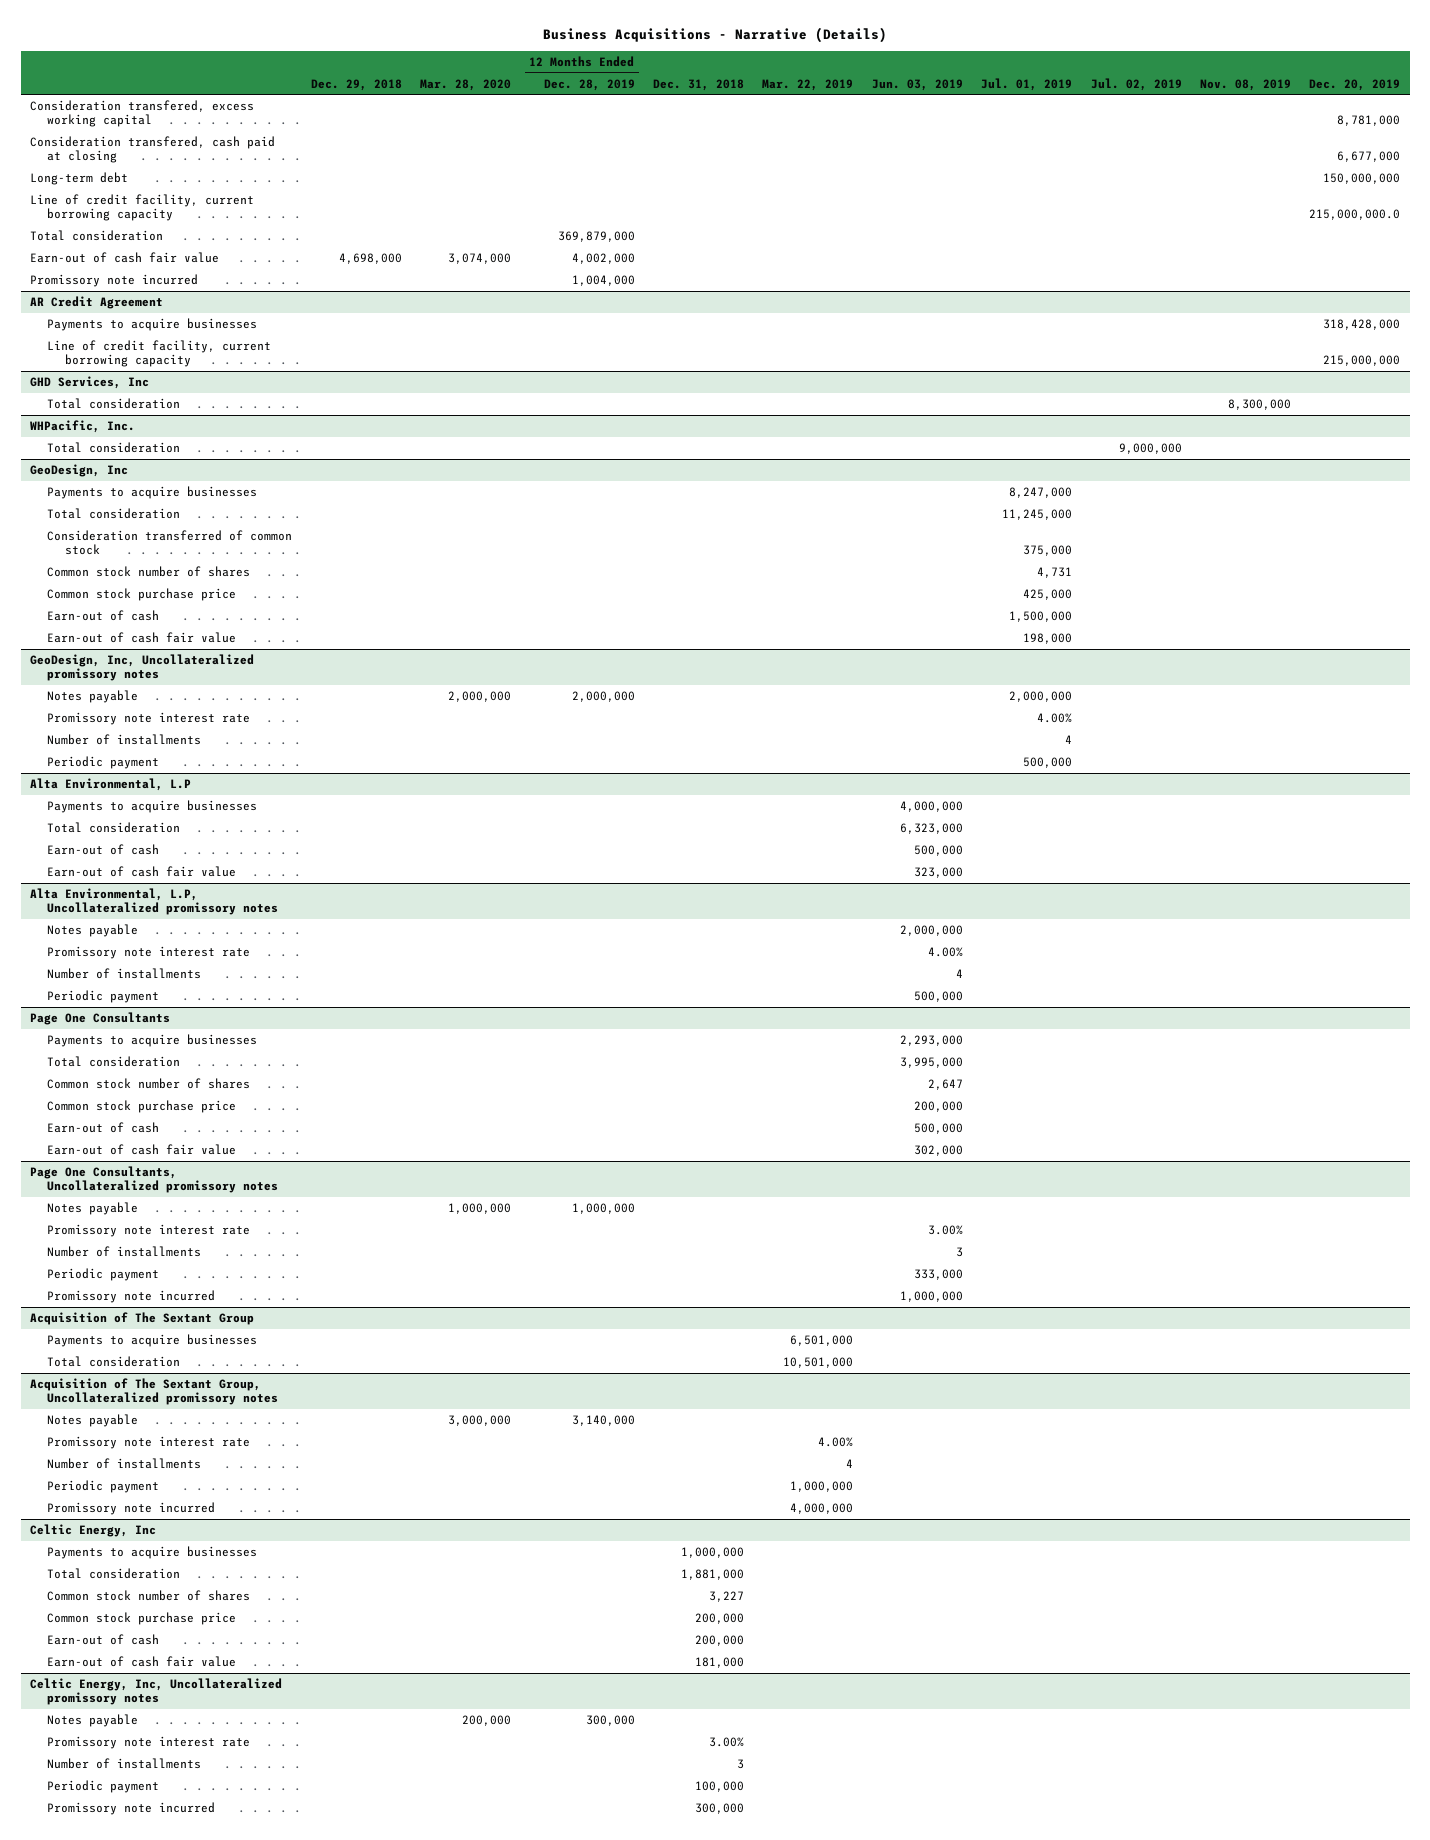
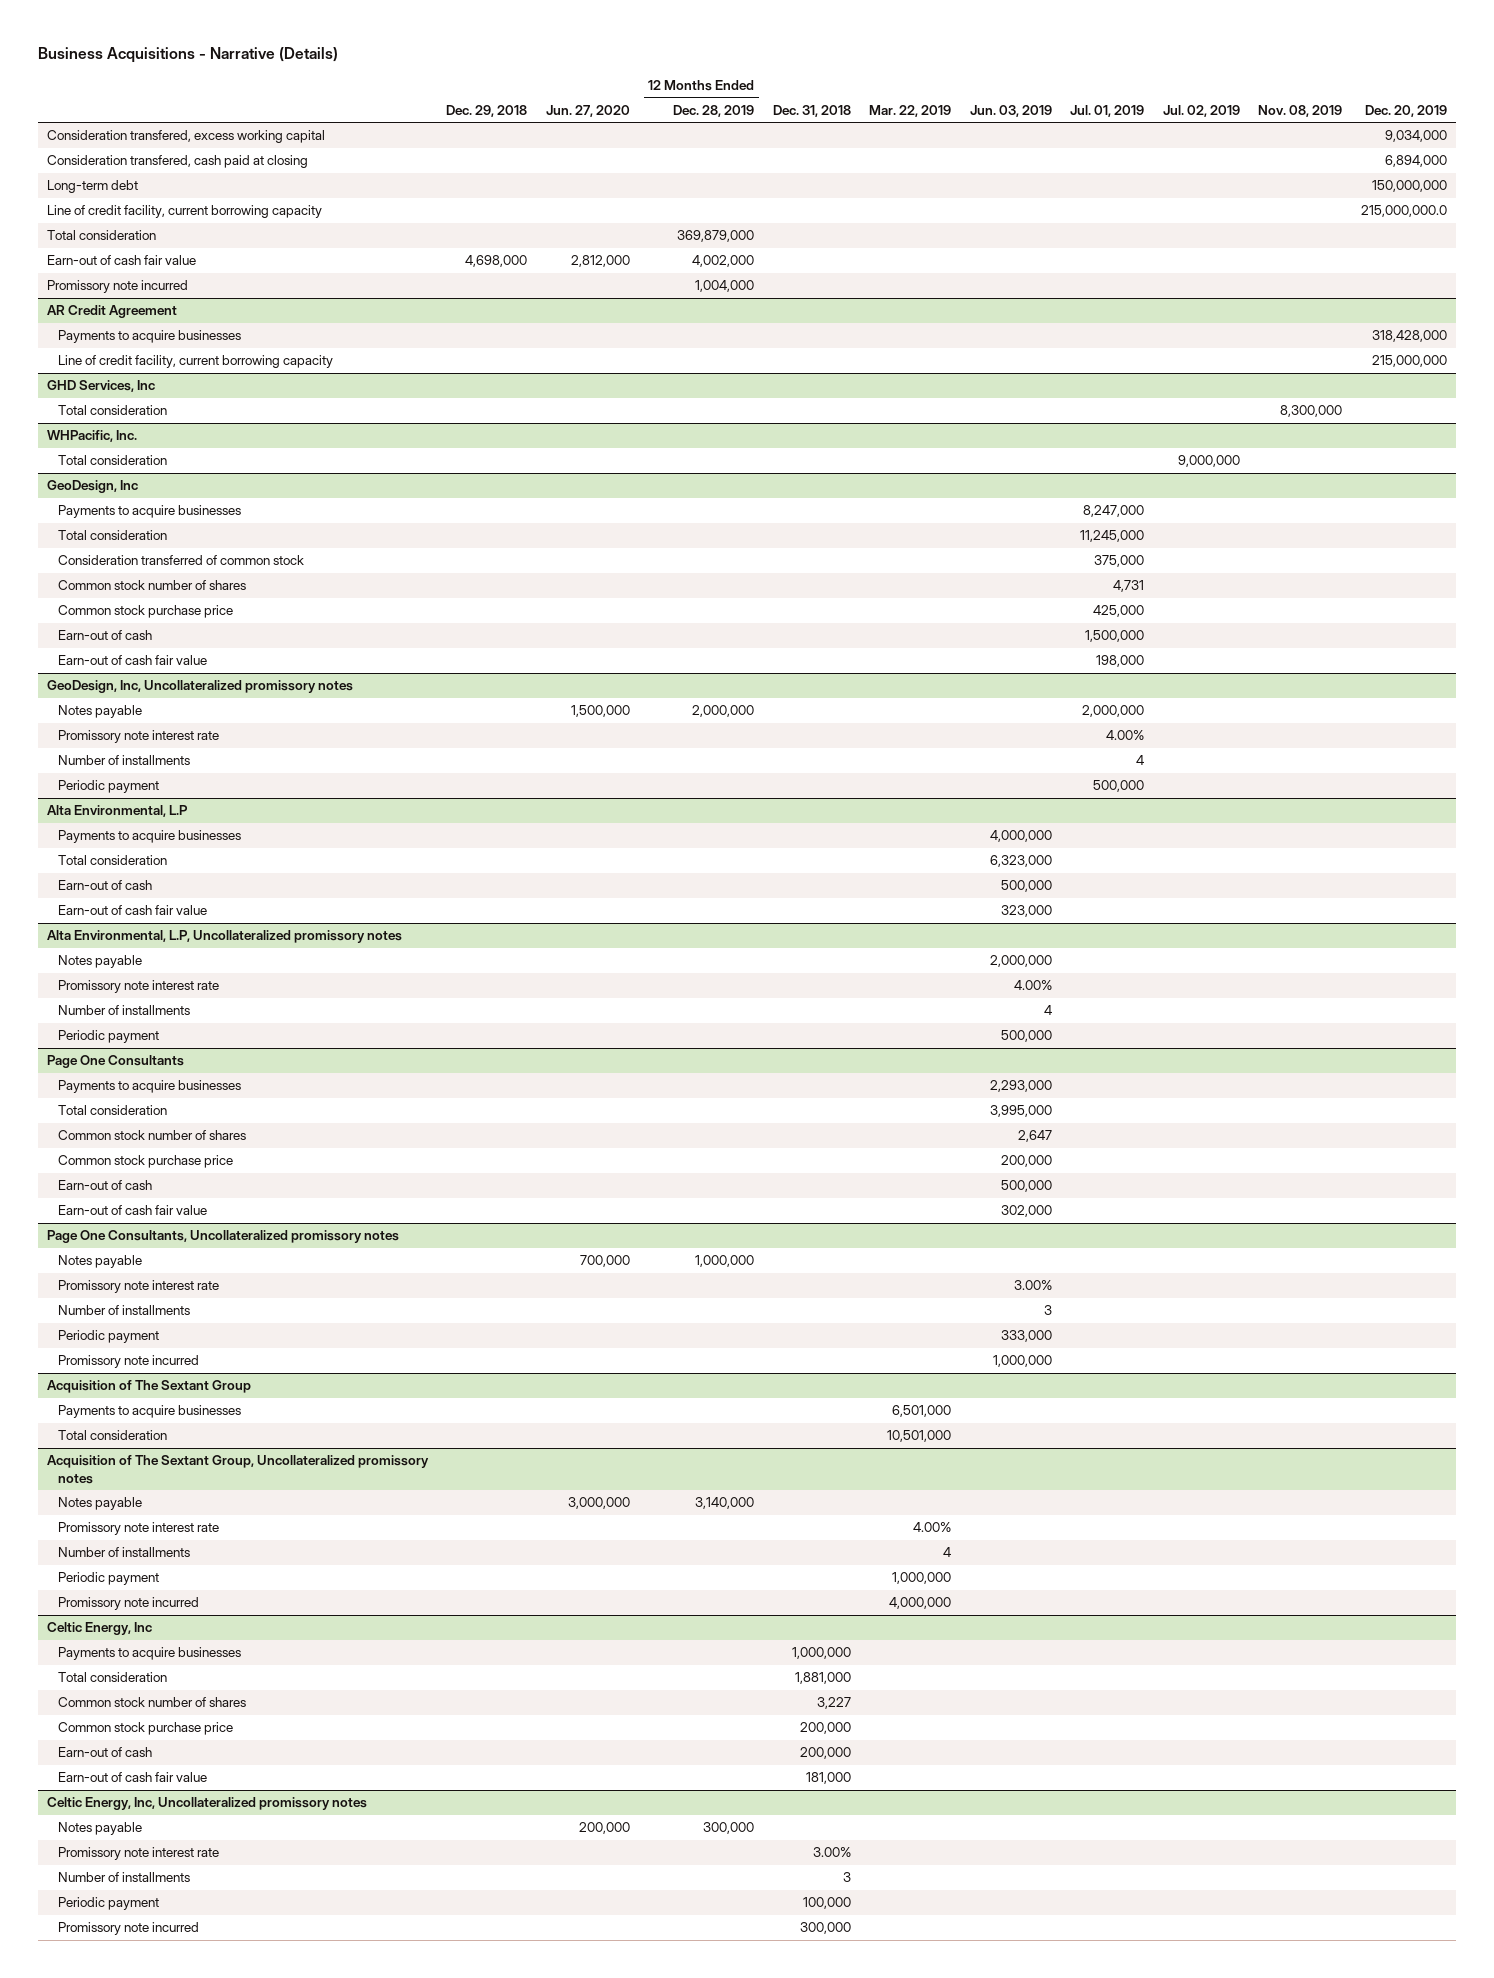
- | Dec. 29, 2018 | Mar. 28, 2020 | 12 Months Ended Dec. 28, 2019 | Dec. 31, 2018 | Mar. 22, 2019 | Jun. 03, 2019 | Jul. 01, 2019 | Jul. 02, 2019 | Nov. 08, 2019 | Dec. 20, 2019
+ | Dec. 29, 2018 | Jun. 27, 2020 | 12 Months Ended Dec. 28, 2019 | Dec. 31, 2018 | Mar. 22, 2019 | Jun. 03, 2019 | Jul. 01, 2019 | Jul. 02, 2019 | Nov. 08, 2019 | Dec. 20, 2019
- Consideration transfered, excess working capital | | | | | | | | | | 8,781,000
- Consideration transfered, cash paid at closing | | | | | | | | | | 6,677,000
+ Consideration transfered, excess working capital | | | | | | | | | | 9,034,000
+ Consideration transfered, cash paid at closing | | | | | | | | | | 6,894,000

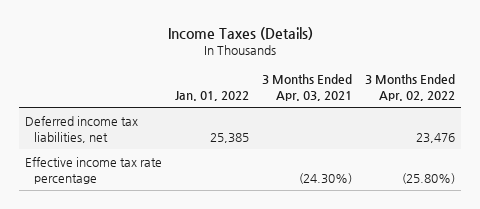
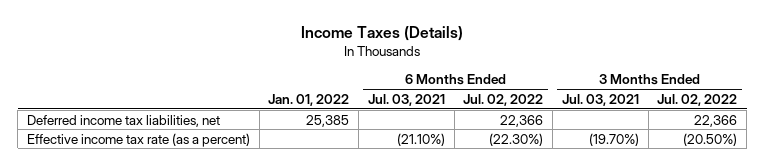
- | Jan. 01, 2022 | 3 Months Ended Apr. 03, 2021 | 3 Months Ended Apr. 02, 2022
+ | Jan. 01, 2022 | 6 Months Ended Jul. 03, 2021 | 6 Months Ended Jul. 02, 2022 | 3 Months Ended Jul. 03, 2021 | 3 Months Ended Jul. 02, 2022
- Effective income tax rate percentage | | (24.30%) | (25.80%)
+ Effective income tax rate (as a percent) | | (21.10%) | (22.30%) | (19.70%) | (20.50%)

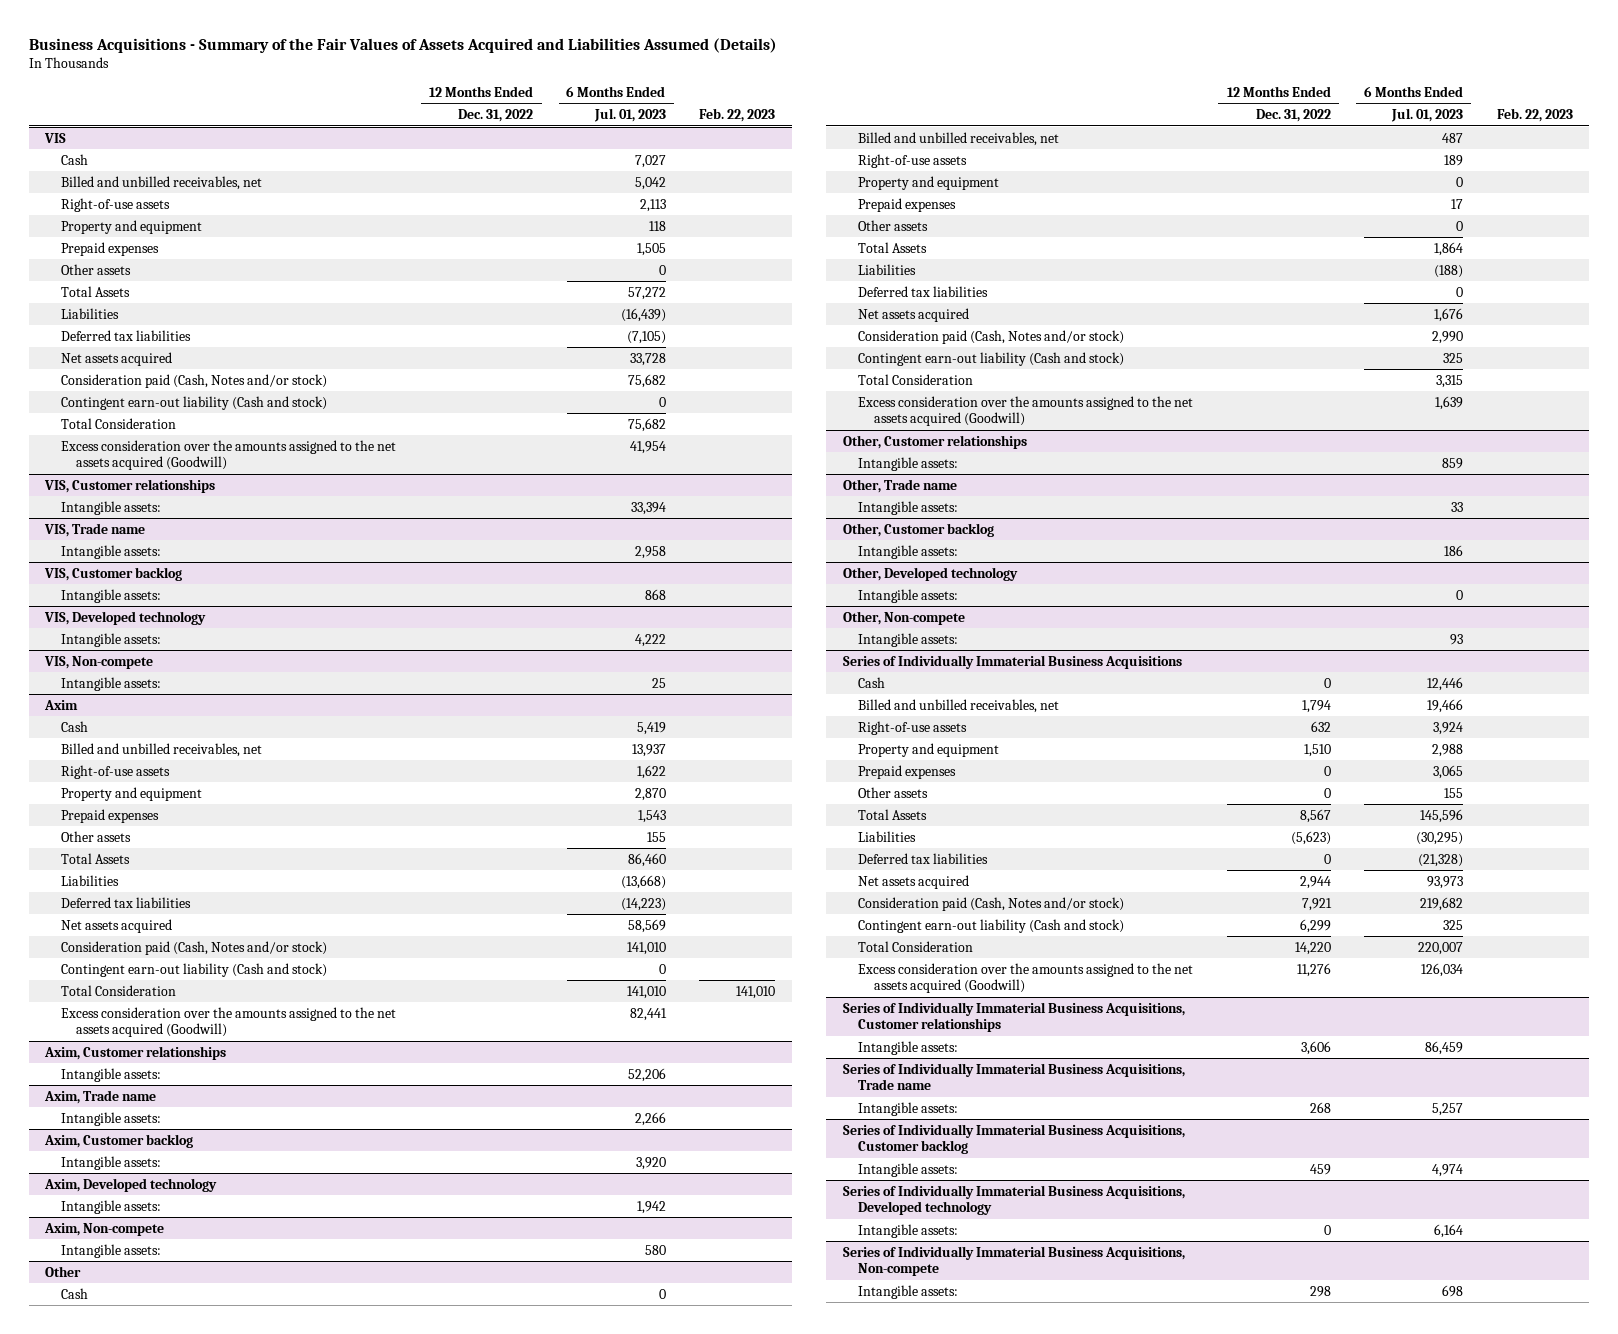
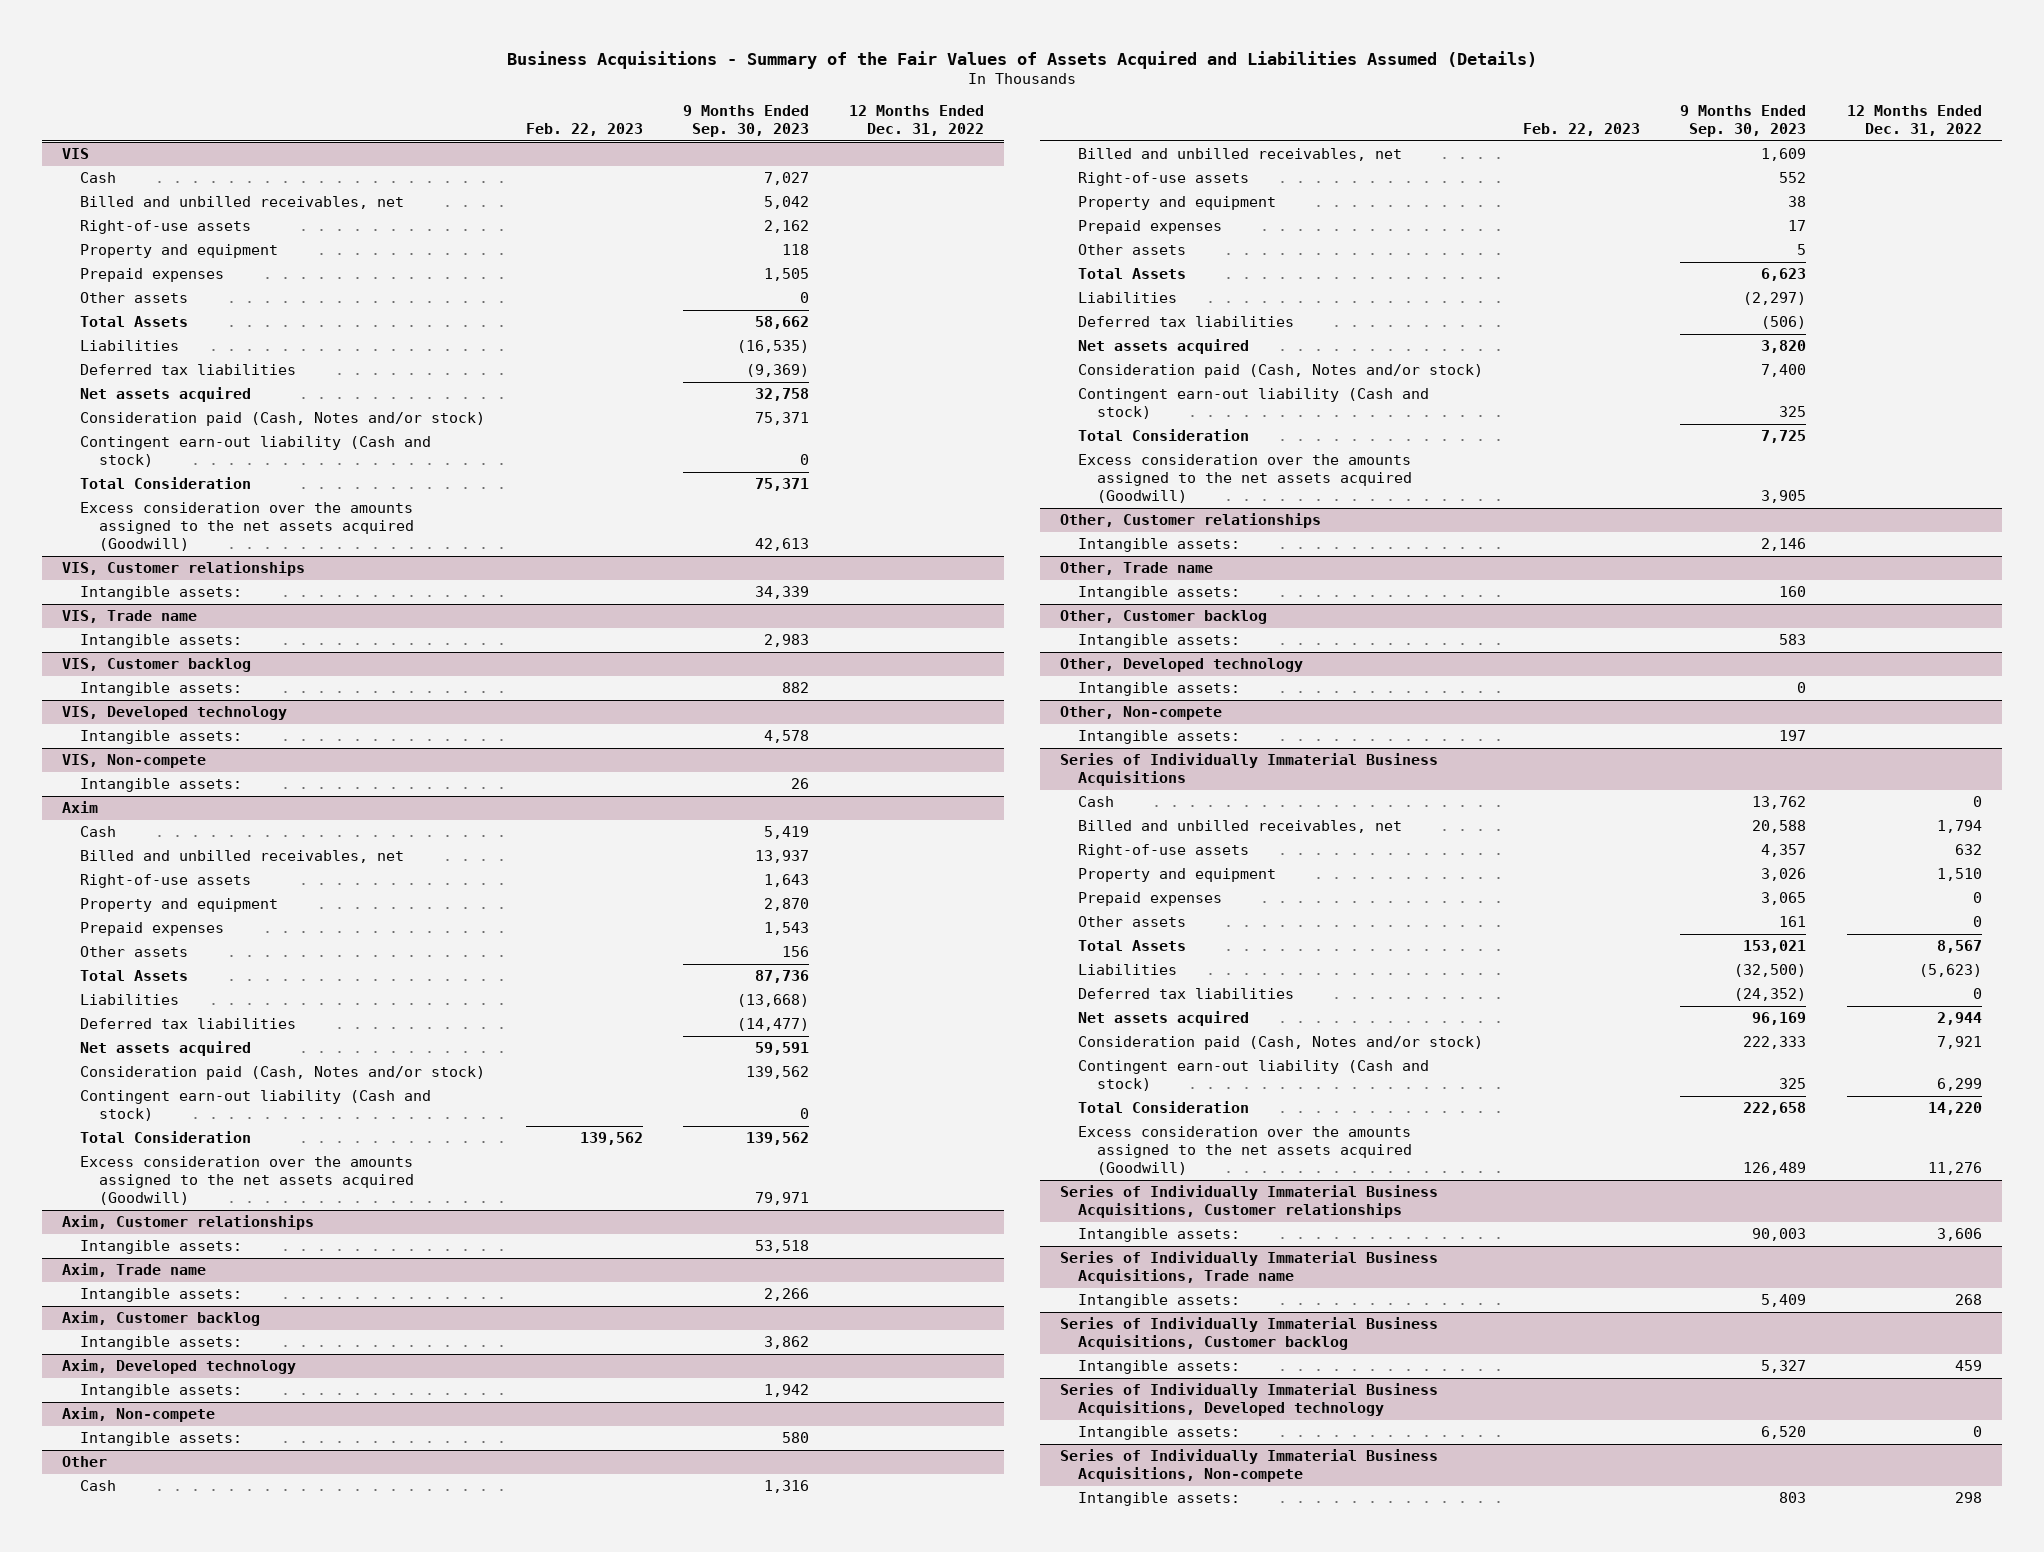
- | 12 Months Ended Dec. 31, 2022 | 6 Months Ended Jul. 01, 2023 | Feb. 22, 2023
+ | Feb. 22, 2023 | 9 Months Ended Sep. 30, 2023 | 12 Months Ended Dec. 31, 2022
@ Axim
- Total Consideration | | 141,010 | 141,010
+ Total Consideration | 139,562 | 139,562 |

